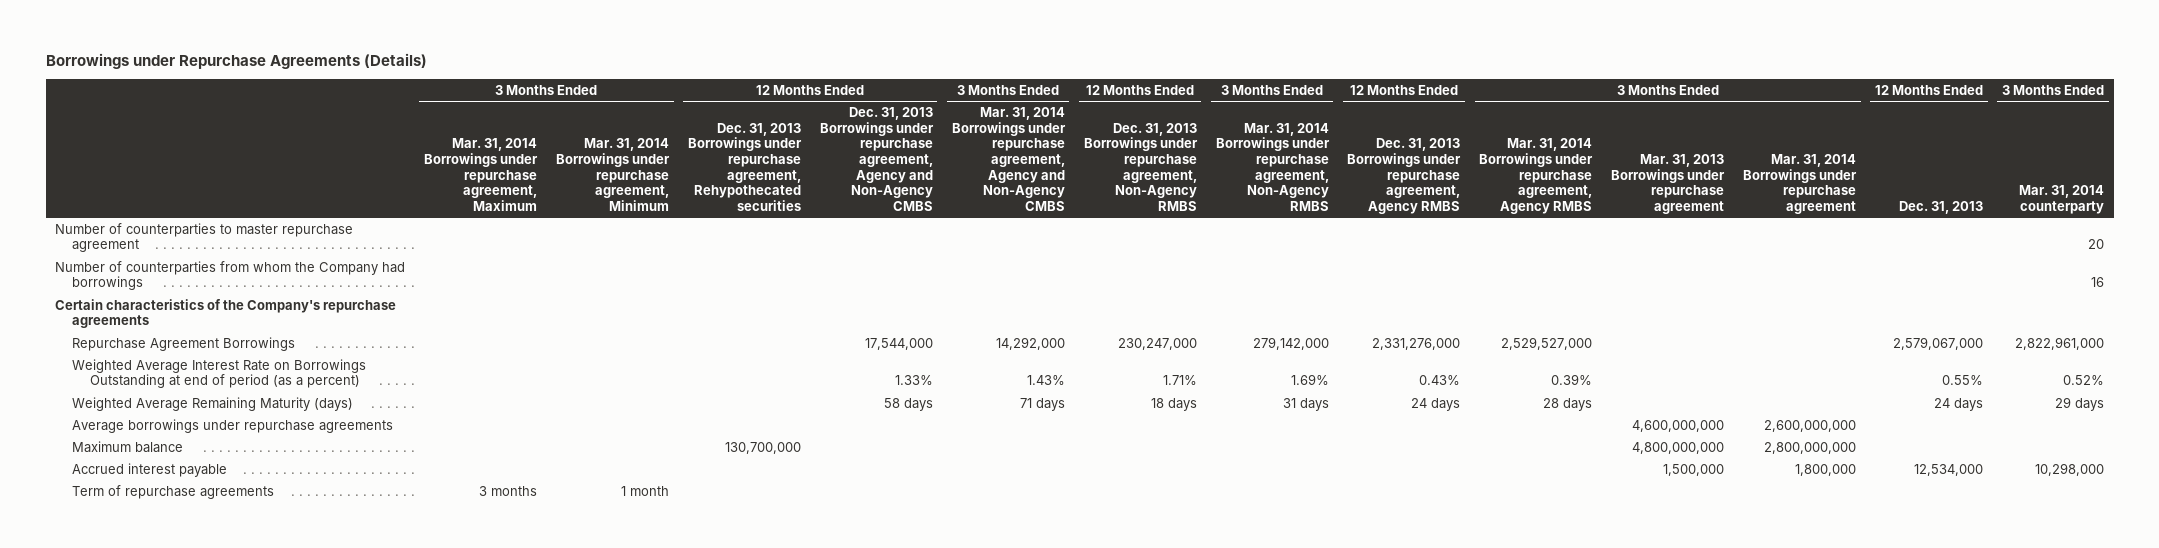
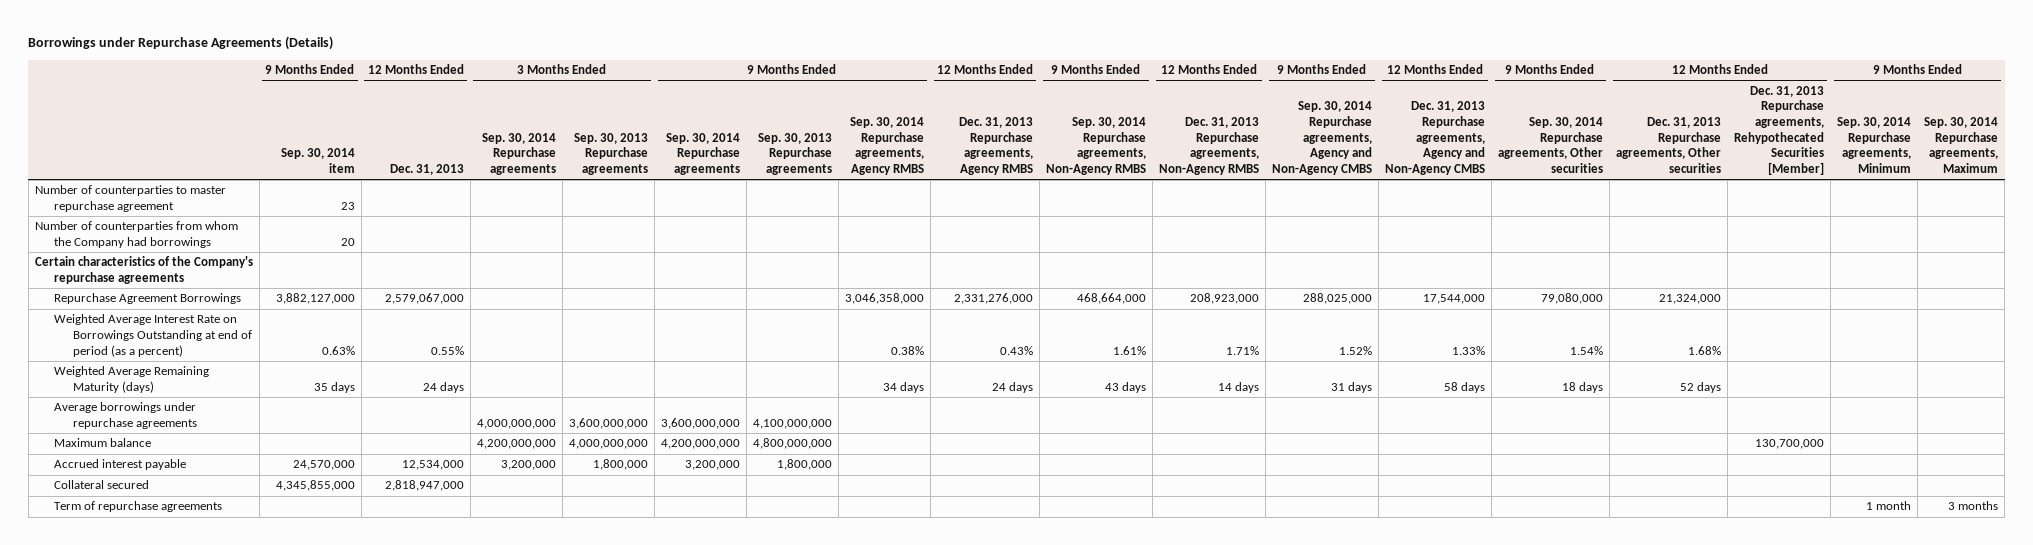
- | 3 Months Ended Mar. 31, 2014 Borrowings under repurchase agreement, Maximum | 3 Months Ended Mar. 31, 2014 Borrowings under repurchase agreement, Minimum | 12 Months Ended Dec. 31, 2013 Borrowings under repurchase agreement, Rehypothecated securities | 12 Months Ended Dec. 31, 2013 Borrowings under repurchase agreement, Agency and Non-Agency CMBS | 3 Months Ended Mar. 31, 2014 Borrowings under repurchase agreement, Agency and Non-Agency CMBS | 12 Months Ended Dec. 31, 2013 Borrowings under repurchase agreement, Non-Agency RMBS | 3 Months Ended Mar. 31, 2014 Borrowings under repurchase agreement, Non-Agency RMBS | 12 Months Ended Dec. 31, 2013 Borrowings under repurchase agreement, Agency RMBS | 3 Months Ended Mar. 31, 2014 Borrowings under repurchase agreement, Agency RMBS | 3 Months Ended Mar. 31, 2013 Borrowings under repurchase agreement | 3 Months Ended Mar. 31, 2014 Borrowings under repurchase agreement | 12 Months Ended Dec. 31, 2013 | 3 Months Ended Mar. 31, 2014 counterparty
+ | 9 Months Ended Sep. 30, 2014 item | 12 Months Ended Dec. 31, 2013 | 3 Months Ended Sep. 30, 2014 Repurchase agreements | 3 Months Ended Sep. 30, 2013 Repurchase agreements | 9 Months Ended Sep. 30, 2014 Repurchase agreements | 9 Months Ended Sep. 30, 2013 Repurchase agreements | 9 Months Ended Sep. 30, 2014 Repurchase agreements, Agency RMBS | 12 Months Ended Dec. 31, 2013 Repurchase agreements, Agency RMBS | 9 Months Ended Sep. 30, 2014 Repurchase agreements, Non-Agency RMBS | 12 Months Ended Dec. 31, 2013 Repurchase agreements, Non-Agency RMBS | 9 Months Ended Sep. 30, 2014 Repurchase agreements, Agency and Non-Agency CMBS | 12 Months Ended Dec. 31, 2013 Repurchase agreements, Agency and Non-Agency CMBS | 9 Months Ended Sep. 30, 2014 Repurchase agreements, Other securities | 12 Months Ended Dec. 31, 2013 Repurchase agreements, Other securities | 12 Months Ended Dec. 31, 2013 Repurchase agreements, Rehypothecated Securities [Member] | 9 Months Ended Sep. 30, 2014 Repurchase agreements, Minimum | 9 Months Ended Sep. 30, 2014 Repurchase agreements, Maximum
+ Collateral secured | 4,345,855,000 | 2,818,947,000 | | | | | | | | | | | | | | |

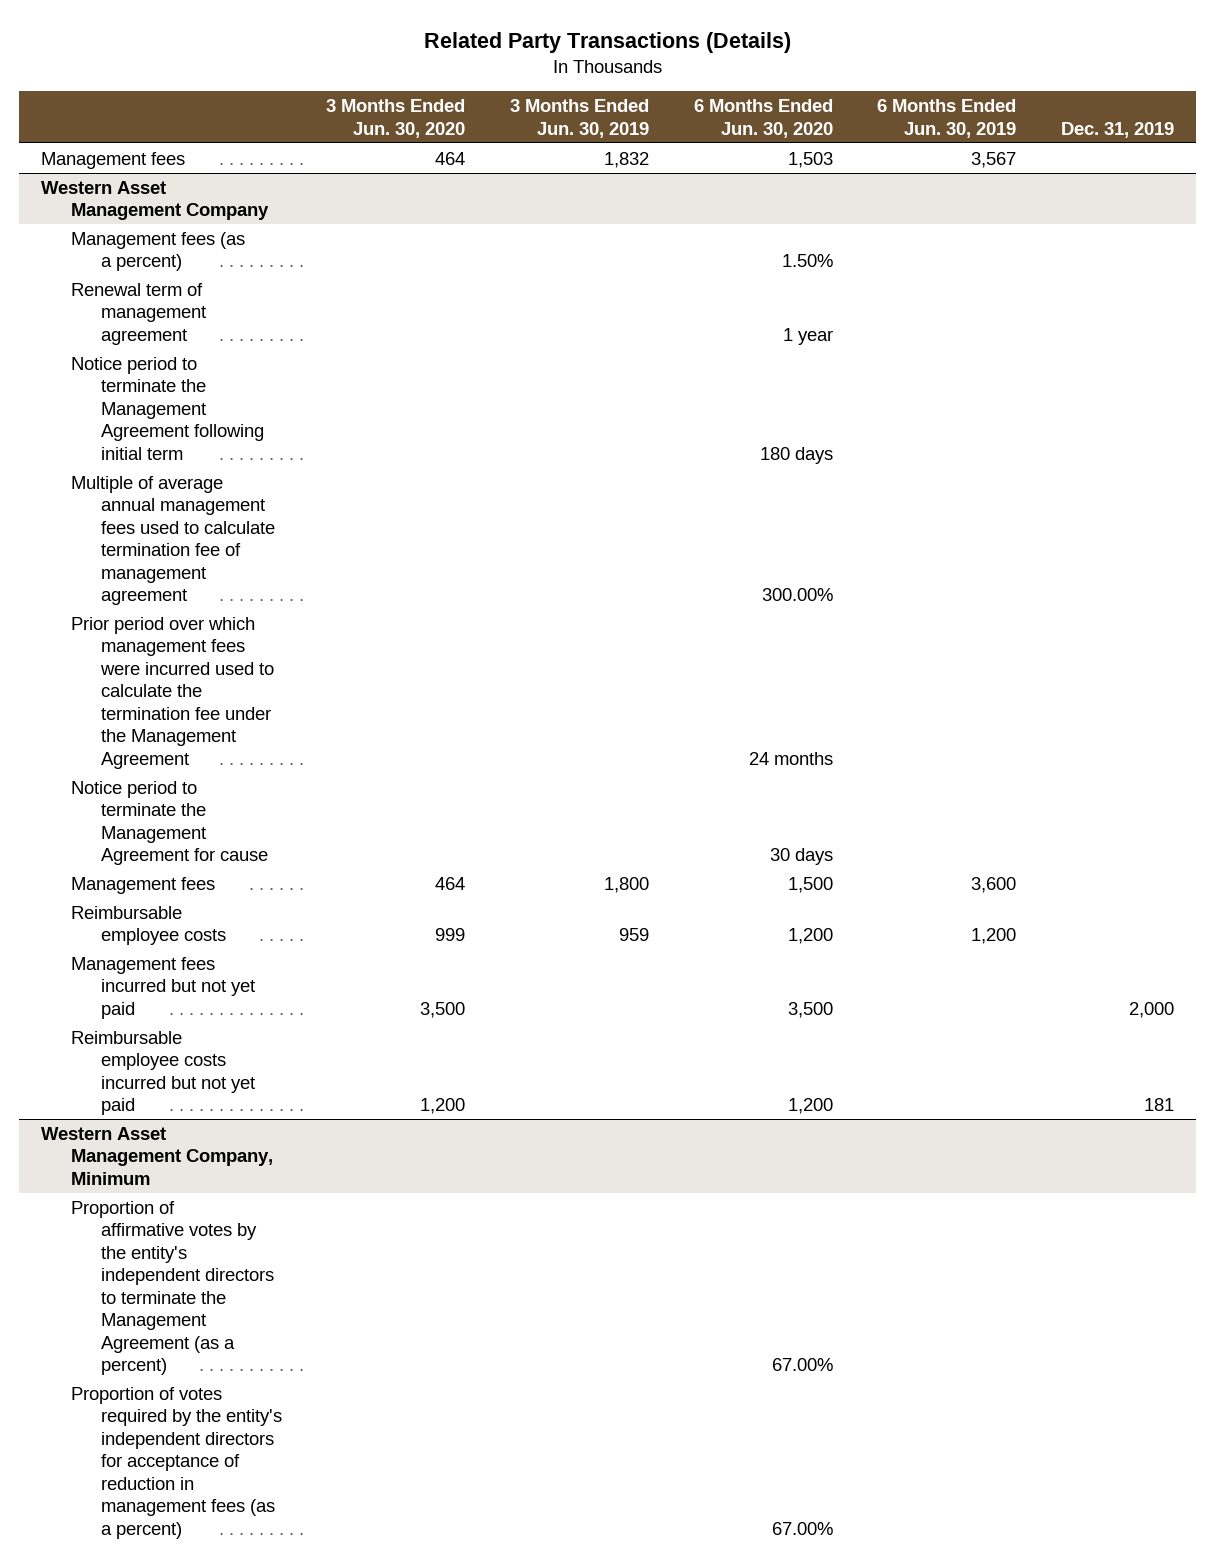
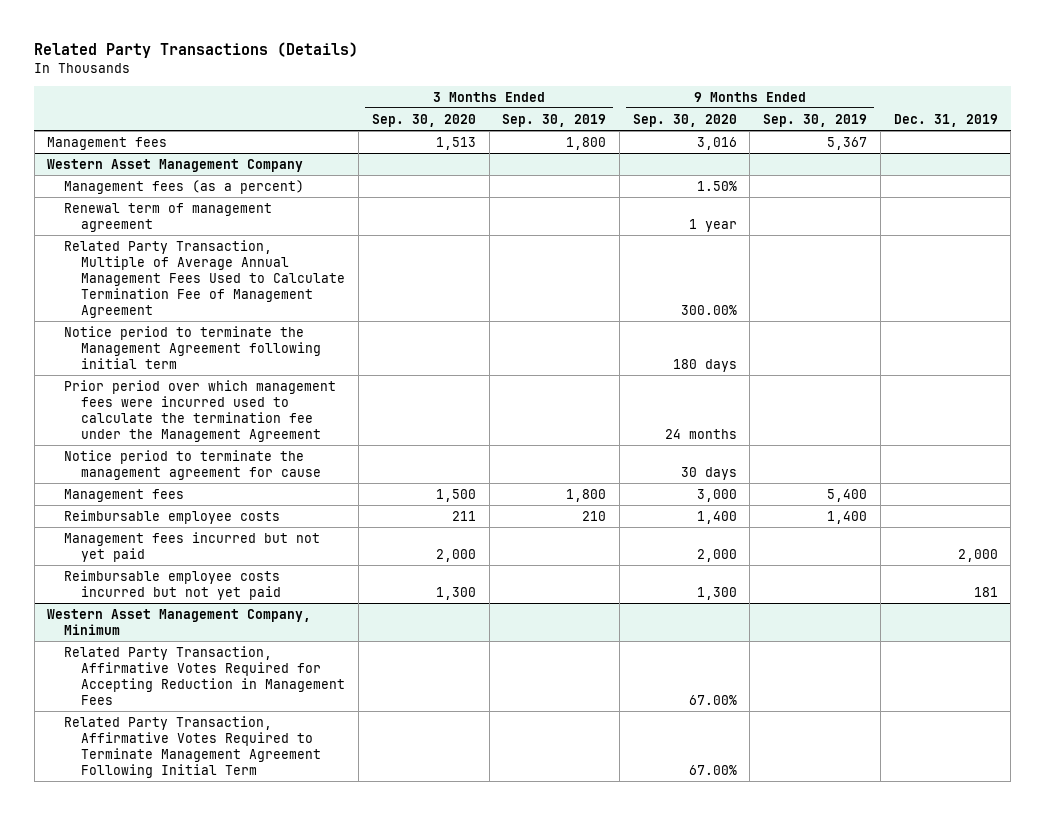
- | 3 Months Ended Jun. 30, 2020 | 3 Months Ended Jun. 30, 2019 | 6 Months Ended Jun. 30, 2020 | 6 Months Ended Jun. 30, 2019 | Dec. 31, 2019
+ | 3 Months Ended Sep. 30, 2020 | 3 Months Ended Sep. 30, 2019 | 9 Months Ended Sep. 30, 2020 | 9 Months Ended Sep. 30, 2019 | Dec. 31, 2019
@ Western Asset Management Company
+ Related Party Transaction, Multiple of Average Annual Management Fees Used to Calculate Termination Fee of Management Agreement | | | 300.00% | |
- Multiple of average annual management fees used to calculate termination fee of management agreement | | | 300.00% | |
- Notice period to terminate the Management Agreement for cause | | | 30 days | |
+ Notice period to terminate the management agreement for cause | | | 30 days | |
@ Western Asset Management Company, Minimum
- Proportion of affirmative votes by the entity's independent directors to terminate the Management Agreement (as a percent) | | | 67.00% | |
- Proportion of votes required by the entity's independent directors for acceptance of reduction in management fees (as a percent) | | | 67.00% | |
+ Related Party Transaction, Affirmative Votes Required for Accepting Reduction in Management Fees | | | 67.00% | |
+ Related Party Transaction, Affirmative Votes Required to Terminate Management Agreement Following Initial Term | | | 67.00% | |

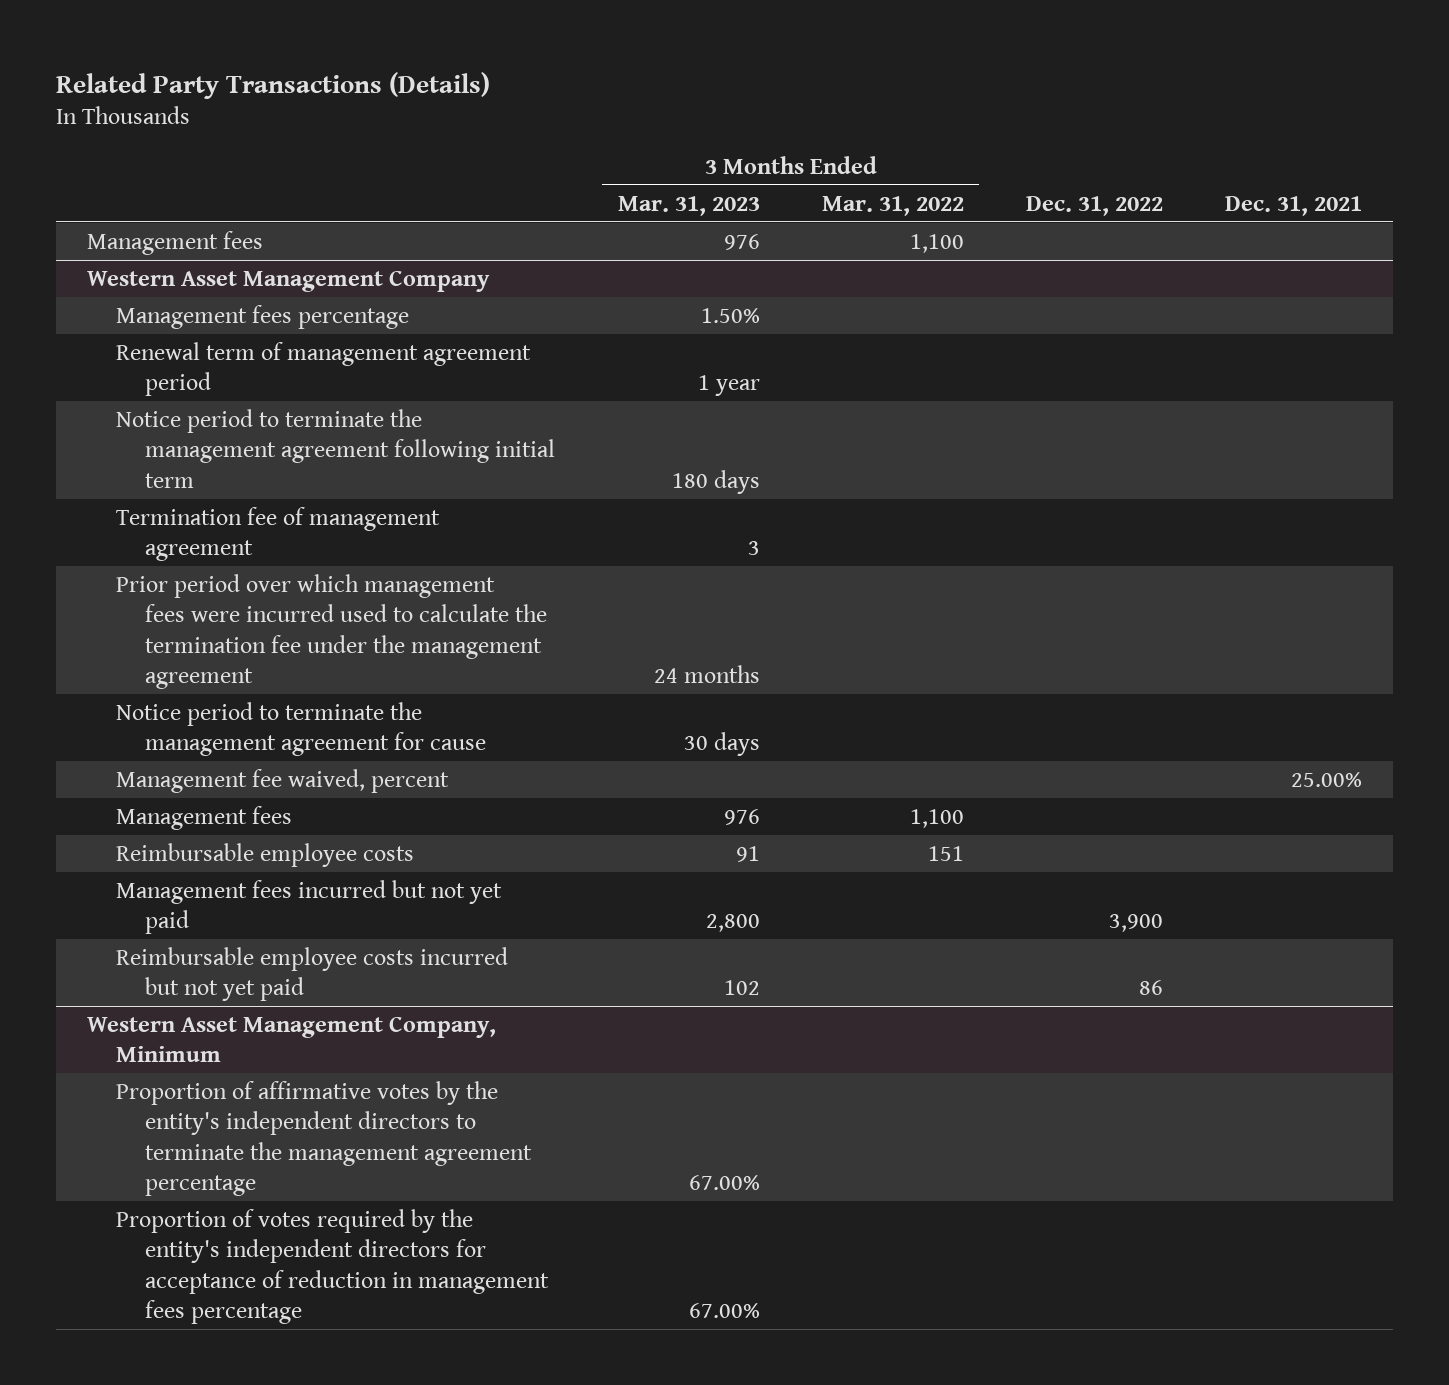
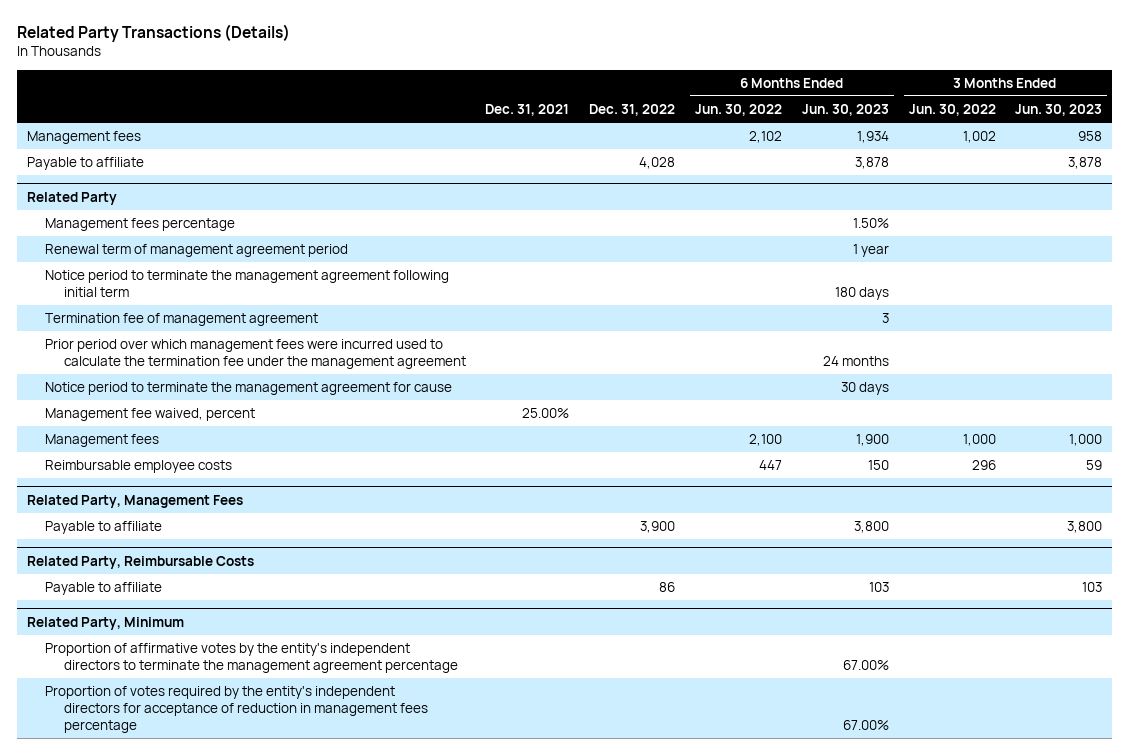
- | 3 Months Ended Mar. 31, 2023 | 3 Months Ended Mar. 31, 2022 | Dec. 31, 2022 | Dec. 31, 2021
+ | Dec. 31, 2021 | Dec. 31, 2022 | 6 Months Ended Jun. 30, 2022 | 6 Months Ended Jun. 30, 2023 | 3 Months Ended Jun. 30, 2022 | 3 Months Ended Jun. 30, 2023
- Western Asset Management Company
+ Payable to affiliate | | 4,028 | | 3,878 | | 3,878
+ Related Party
- Management fees incurred but not yet paid | 2,800 | | 3,900 |
- Reimbursable employee costs incurred but not yet paid | 102 | | 86 |
- Western Asset Management Company, Minimum
- Proportion of affirmative votes by the entity's independent directors to terminate the management agreement percentage | 67.00% | | |
- Proportion of votes required by the entity's independent directors for acceptance of reduction in management fees percentage | 67.00% | | |
+ Related Party, Management Fees
+ Payable to affiliate | | 3,900 | | 3,800 | | 3,800
+ Related Party, Reimbursable Costs
+ Payable to affiliate | | 86 | | 103 | | 103
+ Related Party, Minimum
+ Proportion of affirmative votes by the entity's independent directors to terminate the management agreement percentage | | | | 67.00% | |
+ Proportion of votes required by the entity's independent directors for acceptance of reduction in management fees percentage | | | | 67.00% | |

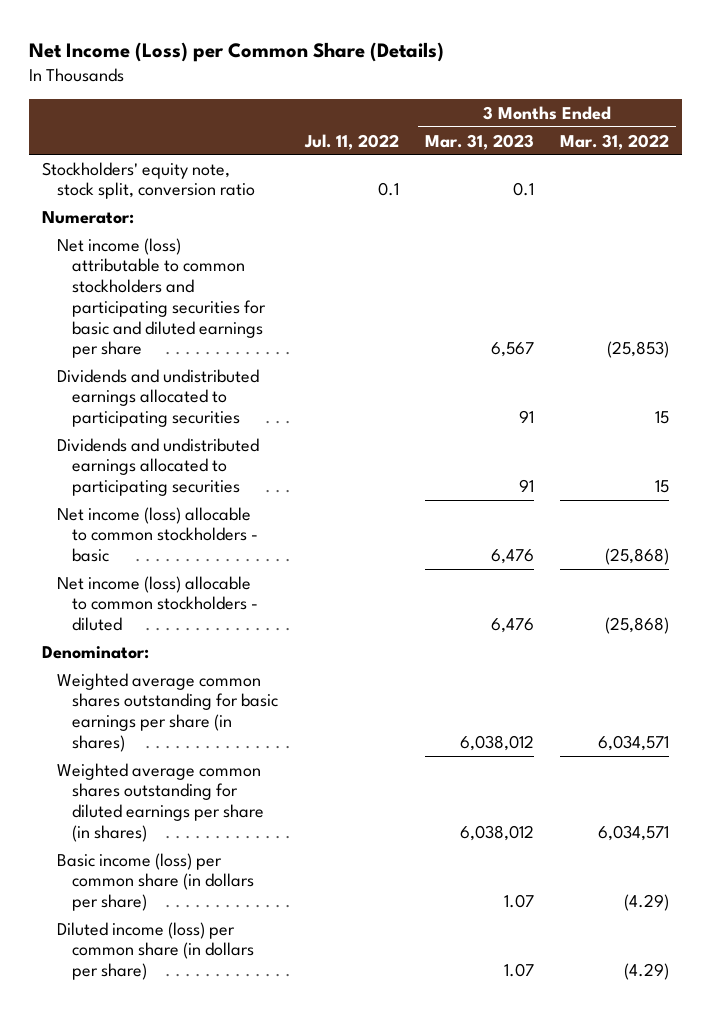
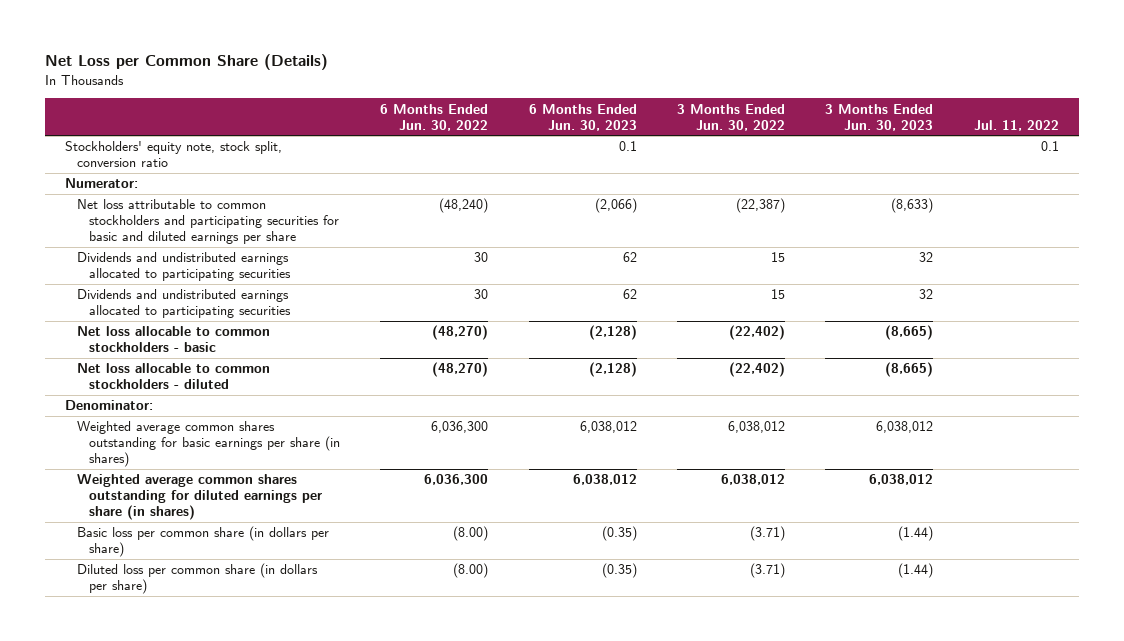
- Net Income (Loss) per Common Share (Details)
+ Net Loss per Common Share (Details)
- | Jul. 11, 2022 | 3 Months Ended Mar. 31, 2023 | 3 Months Ended Mar. 31, 2022
+ | 6 Months Ended Jun. 30, 2022 | 6 Months Ended Jun. 30, 2023 | 3 Months Ended Jun. 30, 2022 | 3 Months Ended Jun. 30, 2023 | Jul. 11, 2022
- Net income (loss) attributable to common stockholders and participating securities for basic and diluted earnings per share | | 6,567 | (25,853)
+ Net loss attributable to common stockholders and participating securities for basic and diluted earnings per share | (48,240) | (2,066) | (22,387) | (8,633) |
- Net income (loss) allocable to common stockholders - basic | | 6,476 | (25,868)
- Net income (loss) allocable to common stockholders - diluted | | 6,476 | (25,868)
+ Net loss allocable to common stockholders - basic | (48,270) | (2,128) | (22,402) | (8,665) |
+ Net loss allocable to common stockholders - diluted | (48,270) | (2,128) | (22,402) | (8,665) |
- Basic income (loss) per common share (in dollars per share) | | 1.07 | (4.29)
- Diluted income (loss) per common share (in dollars per share) | | 1.07 | (4.29)
+ Basic loss per common share (in dollars per share) | (8.00) | (0.35) | (3.71) | (1.44) |
+ Diluted loss per common share (in dollars per share) | (8.00) | (0.35) | (3.71) | (1.44) |

